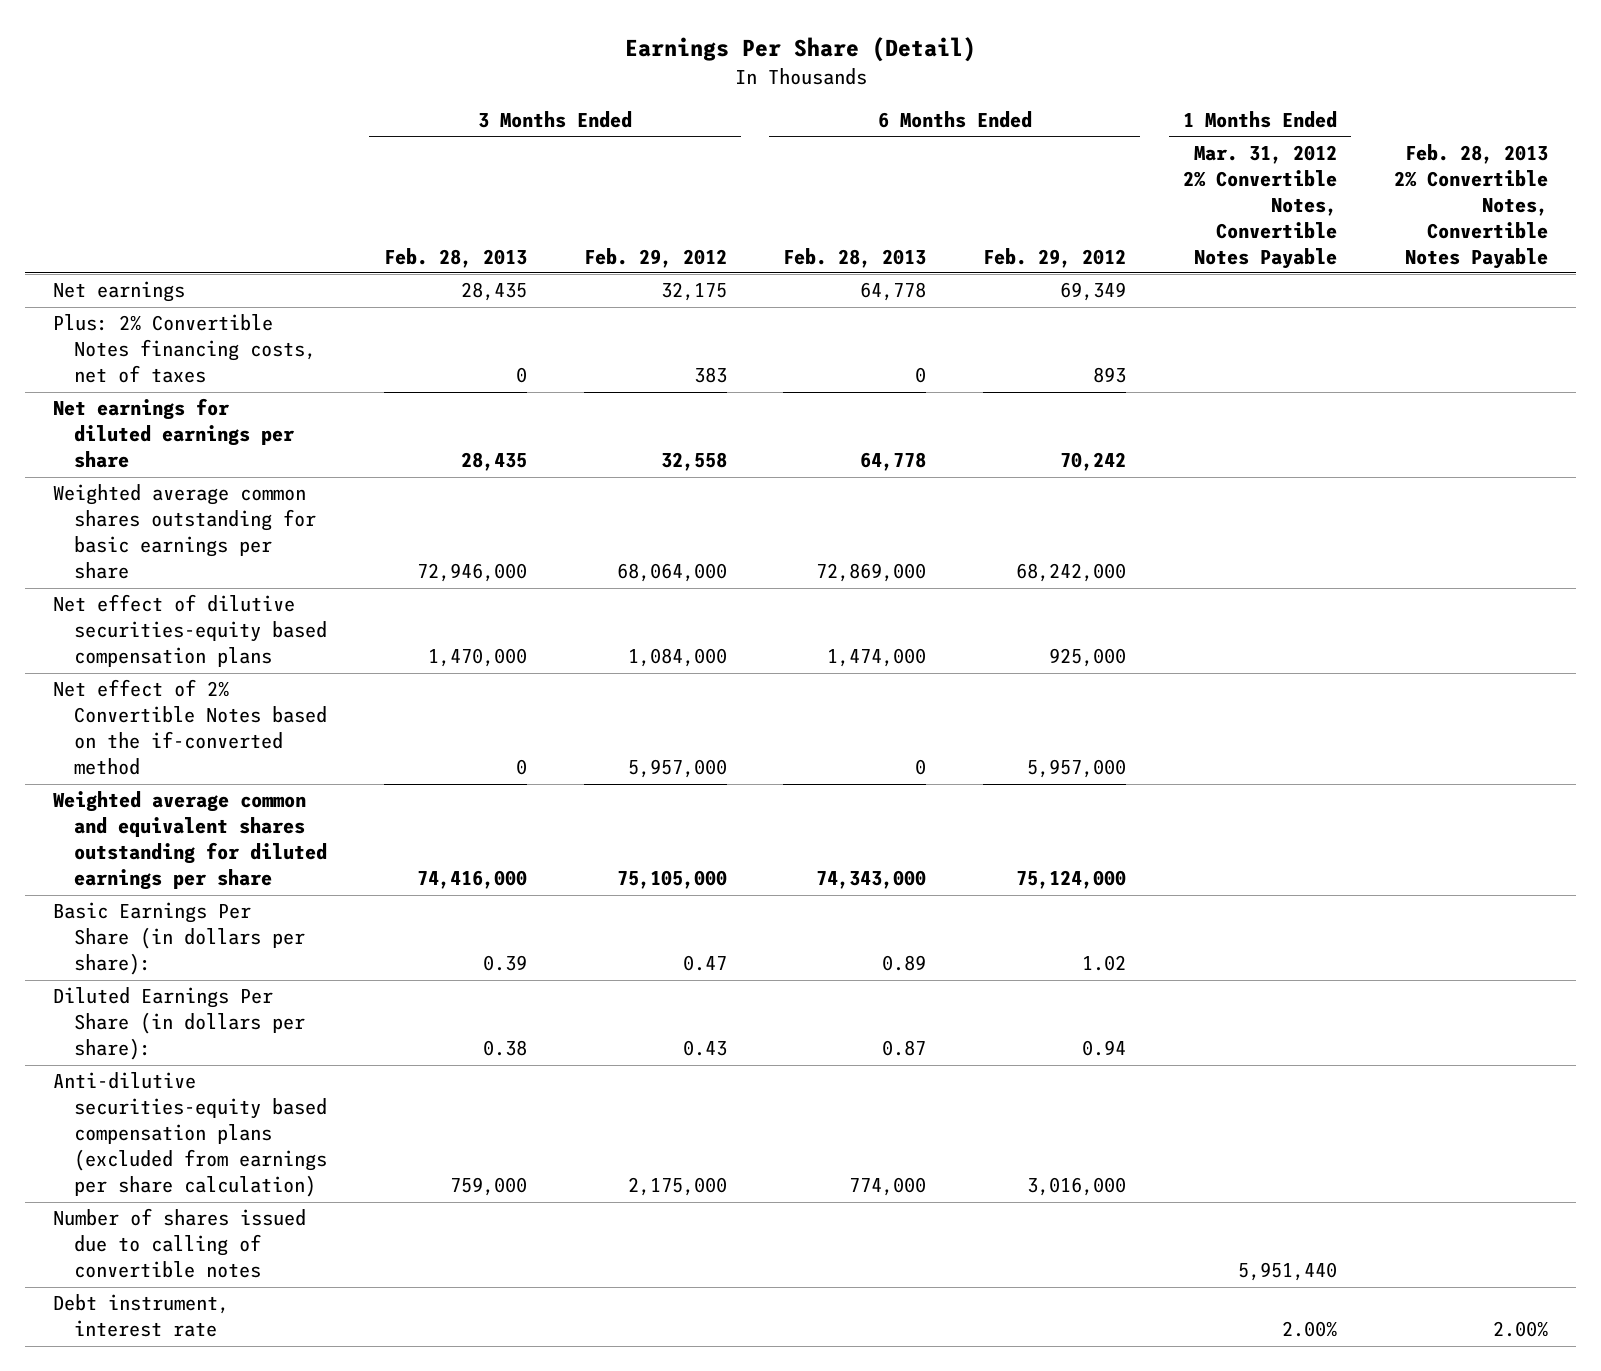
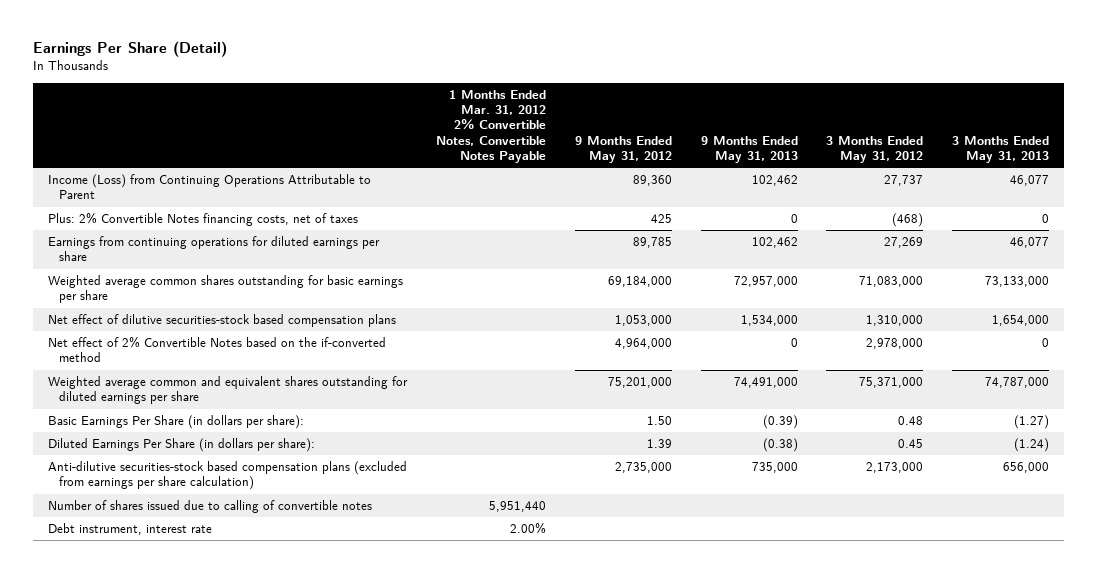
- | 3 Months Ended Feb. 28, 2013 | 3 Months Ended Feb. 29, 2012 | 6 Months Ended Feb. 28, 2013 | 6 Months Ended Feb. 29, 2012 | 1 Months Ended Mar. 31, 2012 2% Convertible Notes, Convertible Notes Payable | Feb. 28, 2013 2% Convertible Notes, Convertible Notes Payable
+ | 1 Months Ended Mar. 31, 2012 2% Convertible Notes, Convertible Notes Payable | 9 Months Ended May 31, 2012 | 9 Months Ended May 31, 2013 | 3 Months Ended May 31, 2012 | 3 Months Ended May 31, 2013
- Net earnings | 28,435 | 32,175 | 64,778 | 69,349 | |
+ Income (Loss) from Continuing Operations Attributable to Parent | | 89,360 | 102,462 | 27,737 | 46,077
- Net earnings for diluted earnings per share | 28,435 | 32,558 | 64,778 | 70,242 | |
+ Earnings from continuing operations for diluted earnings per share | | 89,785 | 102,462 | 27,269 | 46,077
- Net effect of dilutive securities-equity based compensation plans | 1,470,000 | 1,084,000 | 1,474,000 | 925,000 | |
+ Net effect of dilutive securities-stock based compensation plans | | 1,053,000 | 1,534,000 | 1,310,000 | 1,654,000
- Anti-dilutive securities-equity based compensation plans (excluded from earnings per share calculation) | 759,000 | 2,175,000 | 774,000 | 3,016,000 | |
+ Anti-dilutive securities-stock based compensation plans (excluded from earnings per share calculation) | | 2,735,000 | 735,000 | 2,173,000 | 656,000

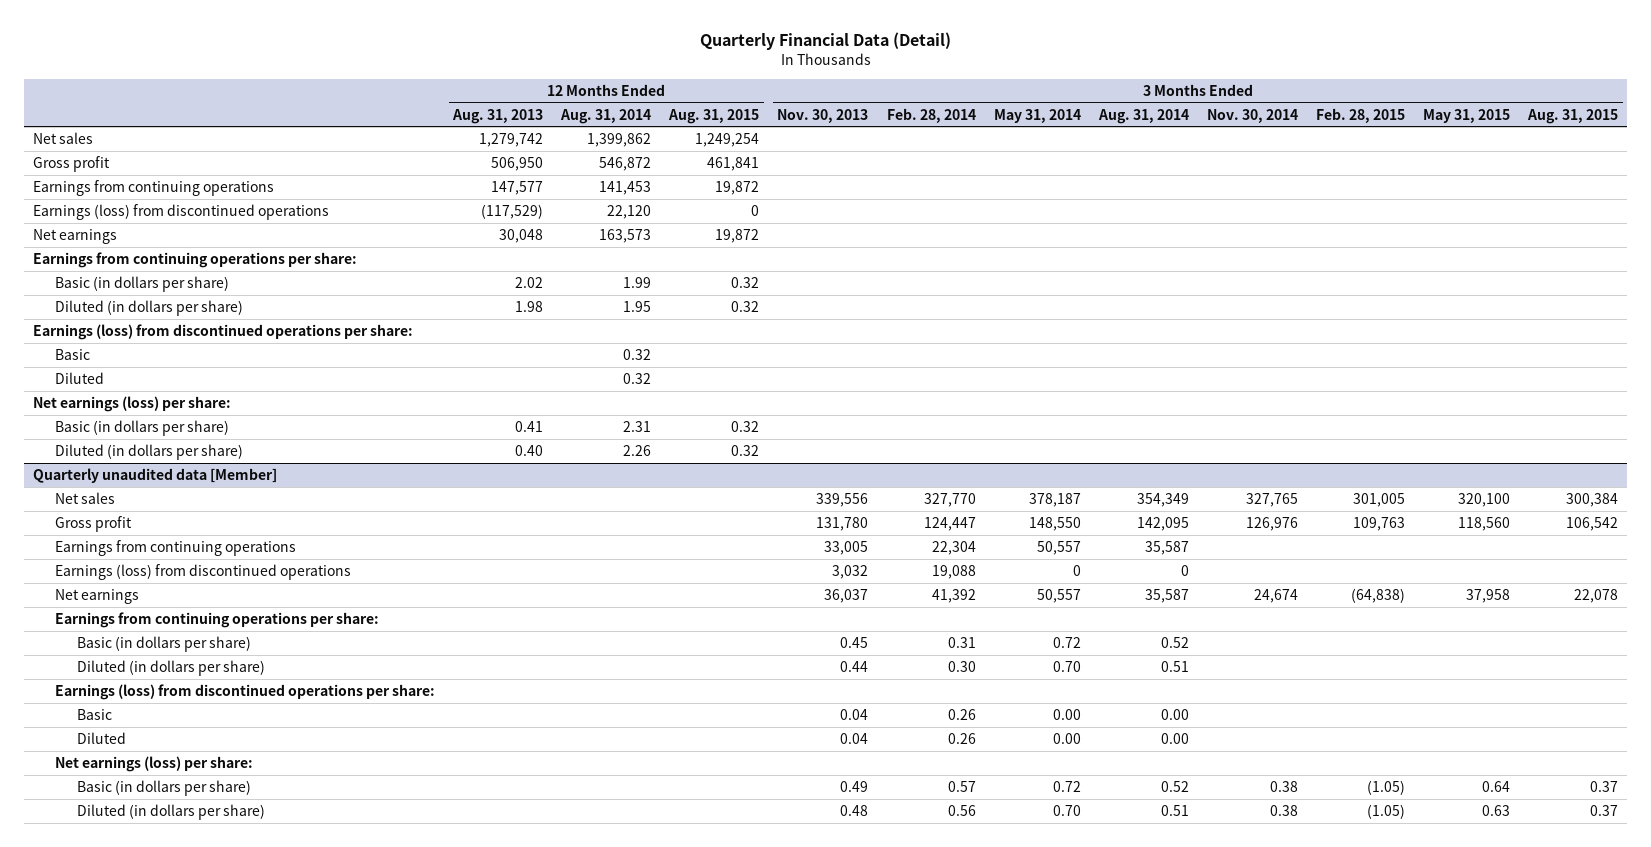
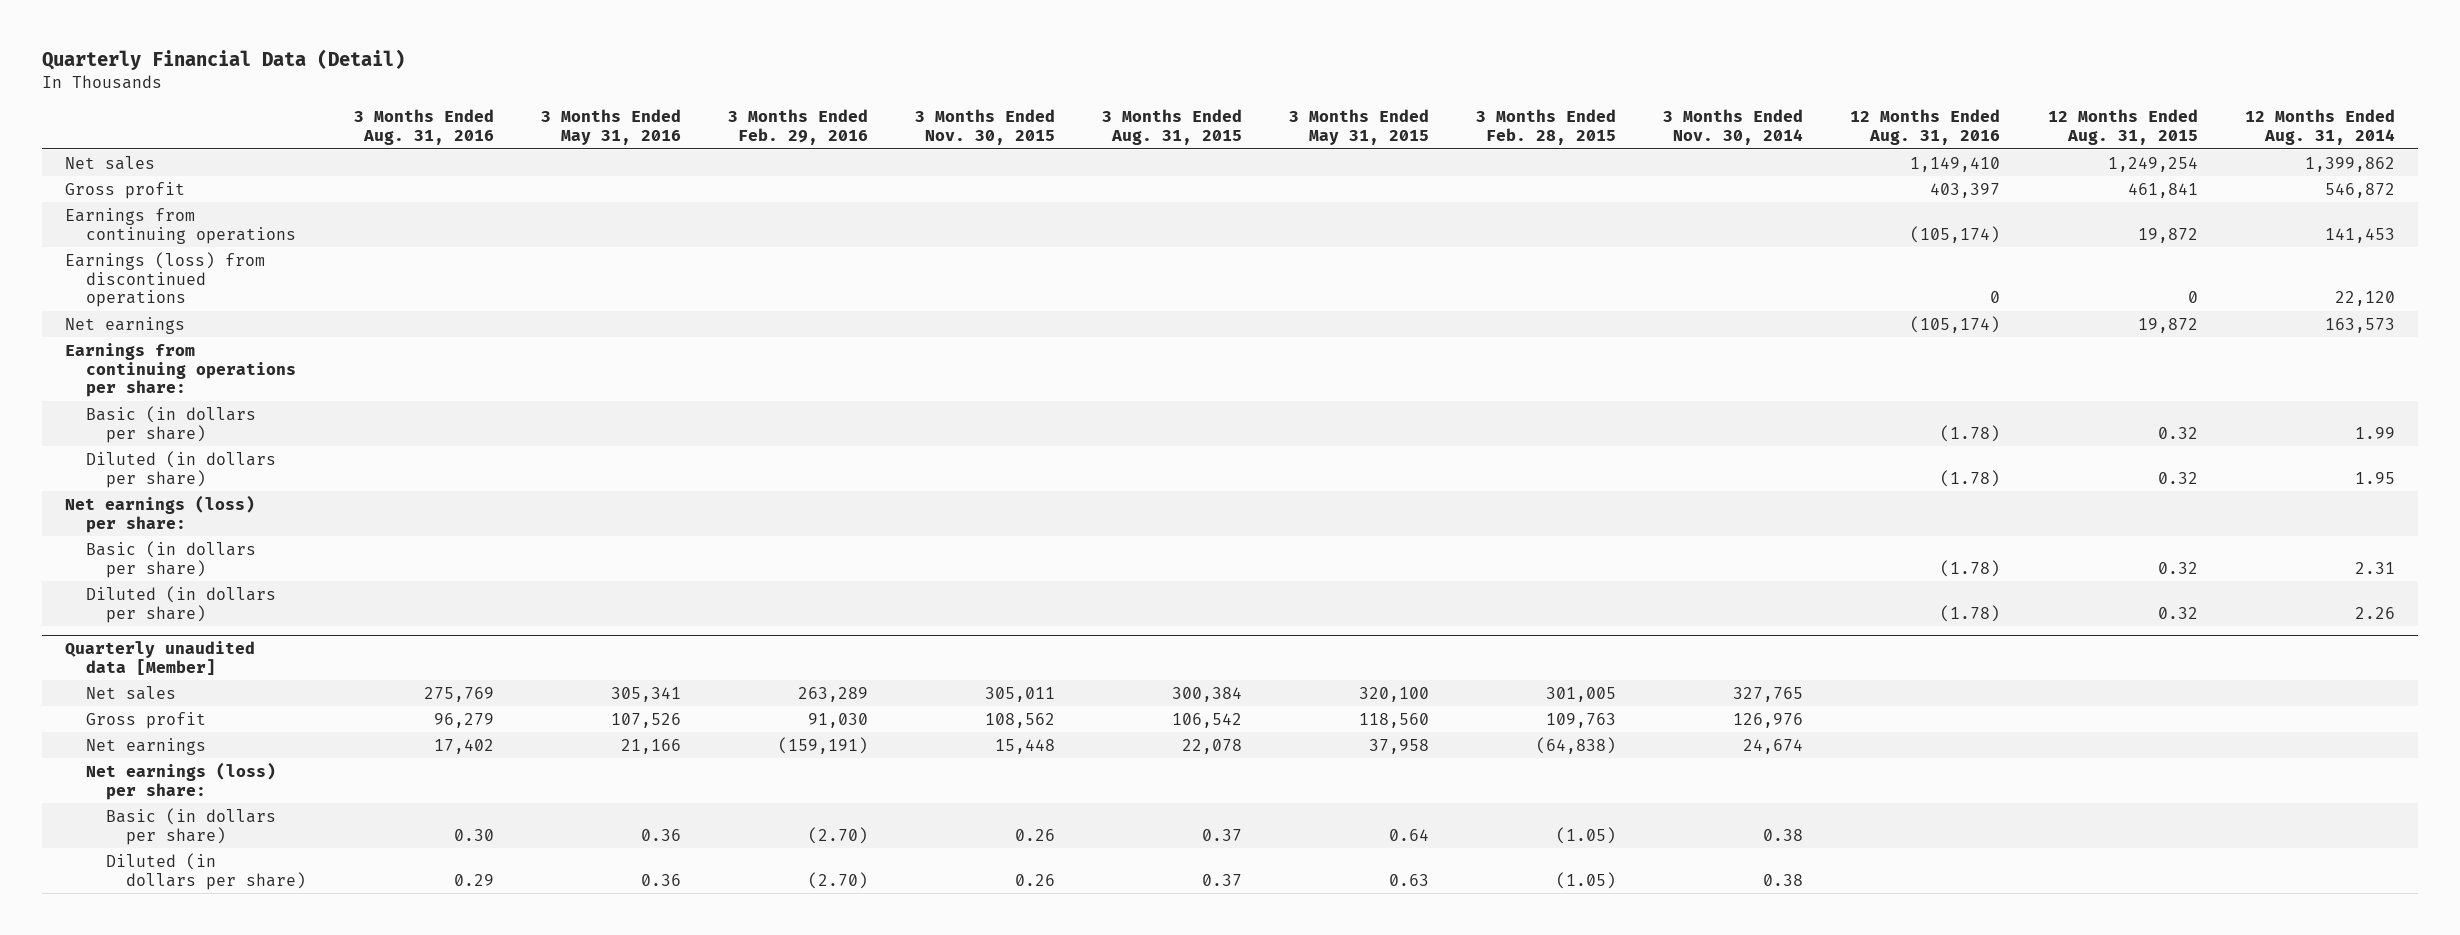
- | 12 Months Ended Aug. 31, 2013 | 12 Months Ended Aug. 31, 2014 | 12 Months Ended Aug. 31, 2015 | 3 Months Ended Nov. 30, 2013 | 3 Months Ended Feb. 28, 2014 | 3 Months Ended May 31, 2014 | 3 Months Ended Aug. 31, 2014 | 3 Months Ended Nov. 30, 2014 | 3 Months Ended Feb. 28, 2015 | 3 Months Ended May 31, 2015 | 3 Months Ended Aug. 31, 2015
+ | 3 Months Ended Aug. 31, 2016 | 3 Months Ended May 31, 2016 | 3 Months Ended Feb. 29, 2016 | 3 Months Ended Nov. 30, 2015 | 3 Months Ended Aug. 31, 2015 | 3 Months Ended May 31, 2015 | 3 Months Ended Feb. 28, 2015 | 3 Months Ended Nov. 30, 2014 | 12 Months Ended Aug. 31, 2016 | 12 Months Ended Aug. 31, 2015 | 12 Months Ended Aug. 31, 2014
- Earnings (loss) from discontinued operations per share:
- Basic | | 0.32 | | | | | | | | |
- Diluted | | 0.32 | | | | | | | | |
@ Quarterly unaudited data [Member]
- Earnings from continuing operations | | | | 33,005 | 22,304 | 50,557 | 35,587 | | | |
- Earnings (loss) from discontinued operations | | | | 3,032 | 19,088 | 0 | 0 | | | |
- Earnings from continuing operations per share:
- Basic (in dollars per share) | | | | 0.45 | 0.31 | 0.72 | 0.52 | | | |
- Diluted (in dollars per share) | | | | 0.44 | 0.30 | 0.70 | 0.51 | | | |
- Earnings (loss) from discontinued operations per share:
- Basic | | | | 0.04 | 0.26 | 0.00 | 0.00 | | | |
- Diluted | | | | 0.04 | 0.26 | 0.00 | 0.00 | | | |

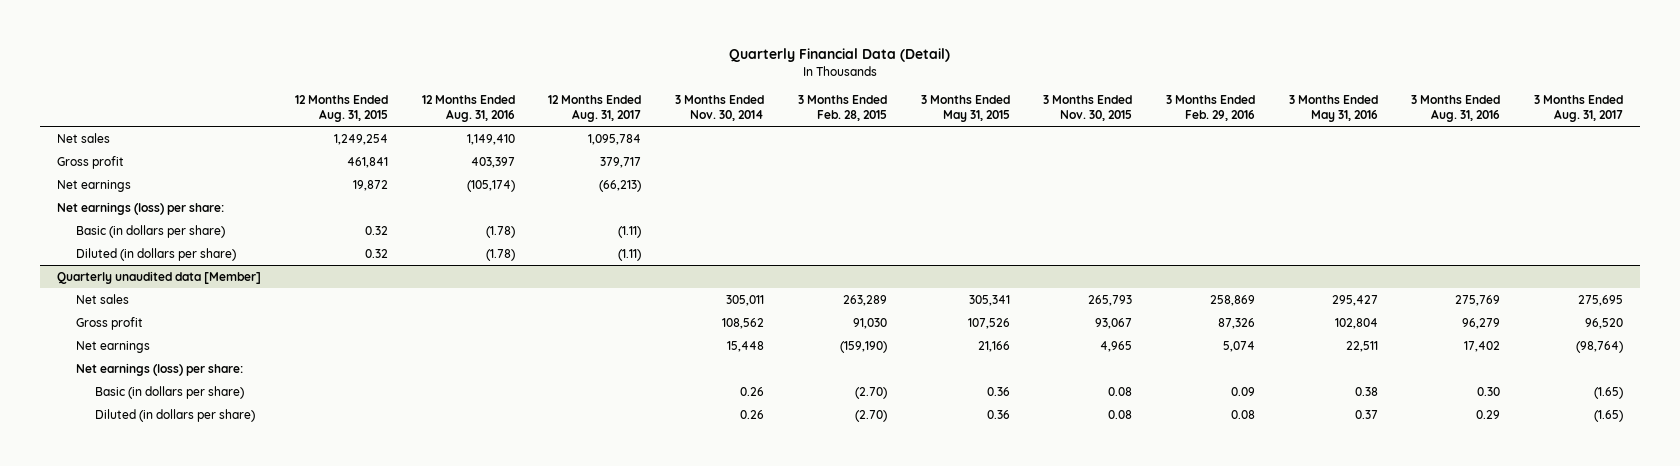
- | 3 Months Ended Aug. 31, 2016 | 3 Months Ended May 31, 2016 | 3 Months Ended Feb. 29, 2016 | 3 Months Ended Nov. 30, 2015 | 3 Months Ended Aug. 31, 2015 | 3 Months Ended May 31, 2015 | 3 Months Ended Feb. 28, 2015 | 3 Months Ended Nov. 30, 2014 | 12 Months Ended Aug. 31, 2016 | 12 Months Ended Aug. 31, 2015 | 12 Months Ended Aug. 31, 2014
+ | 12 Months Ended Aug. 31, 2015 | 12 Months Ended Aug. 31, 2016 | 12 Months Ended Aug. 31, 2017 | 3 Months Ended Nov. 30, 2014 | 3 Months Ended Feb. 28, 2015 | 3 Months Ended May 31, 2015 | 3 Months Ended Nov. 30, 2015 | 3 Months Ended Feb. 29, 2016 | 3 Months Ended May 31, 2016 | 3 Months Ended Aug. 31, 2016 | 3 Months Ended Aug. 31, 2017
- Earnings from continuing operations | | | | | | | | | (105,174) | 19,872 | 141,453
- Earnings (loss) from discontinued operations | | | | | | | | | 0 | 0 | 22,120
- Earnings from continuing operations per share:
- Basic (in dollars per share) | | | | | | | | | (1.78) | 0.32 | 1.99
- Diluted (in dollars per share) | | | | | | | | | (1.78) | 0.32 | 1.95
@ Quarterly unaudited data [Member]
- Net sales | 275,769 | 305,341 | 263,289 | 305,011 | 300,384 | 320,100 | 301,005 | 327,765 | | |
- Gross profit | 96,279 | 107,526 | 91,030 | 108,562 | 106,542 | 118,560 | 109,763 | 126,976 | | |
- Net earnings | 17,402 | 21,166 | (159,191) | 15,448 | 22,078 | 37,958 | (64,838) | 24,674 | | |
+ Net sales | | | | 305,011 | 263,289 | 305,341 | 265,793 | 258,869 | 295,427 | 275,769 | 275,695
+ Gross profit | | | | 108,562 | 91,030 | 107,526 | 93,067 | 87,326 | 102,804 | 96,279 | 96,520
+ Net earnings | | | | 15,448 | (159,190) | 21,166 | 4,965 | 5,074 | 22,511 | 17,402 | (98,764)
- Basic (in dollars per share) | 0.30 | 0.36 | (2.70) | 0.26 | 0.37 | 0.64 | (1.05) | 0.38 | | |
- Diluted (in dollars per share) | 0.29 | 0.36 | (2.70) | 0.26 | 0.37 | 0.63 | (1.05) | 0.38 | | |
+ Basic (in dollars per share) | | | | 0.26 | (2.70) | 0.36 | 0.08 | 0.09 | 0.38 | 0.30 | (1.65)
+ Diluted (in dollars per share) | | | | 0.26 | (2.70) | 0.36 | 0.08 | 0.08 | 0.37 | 0.29 | (1.65)

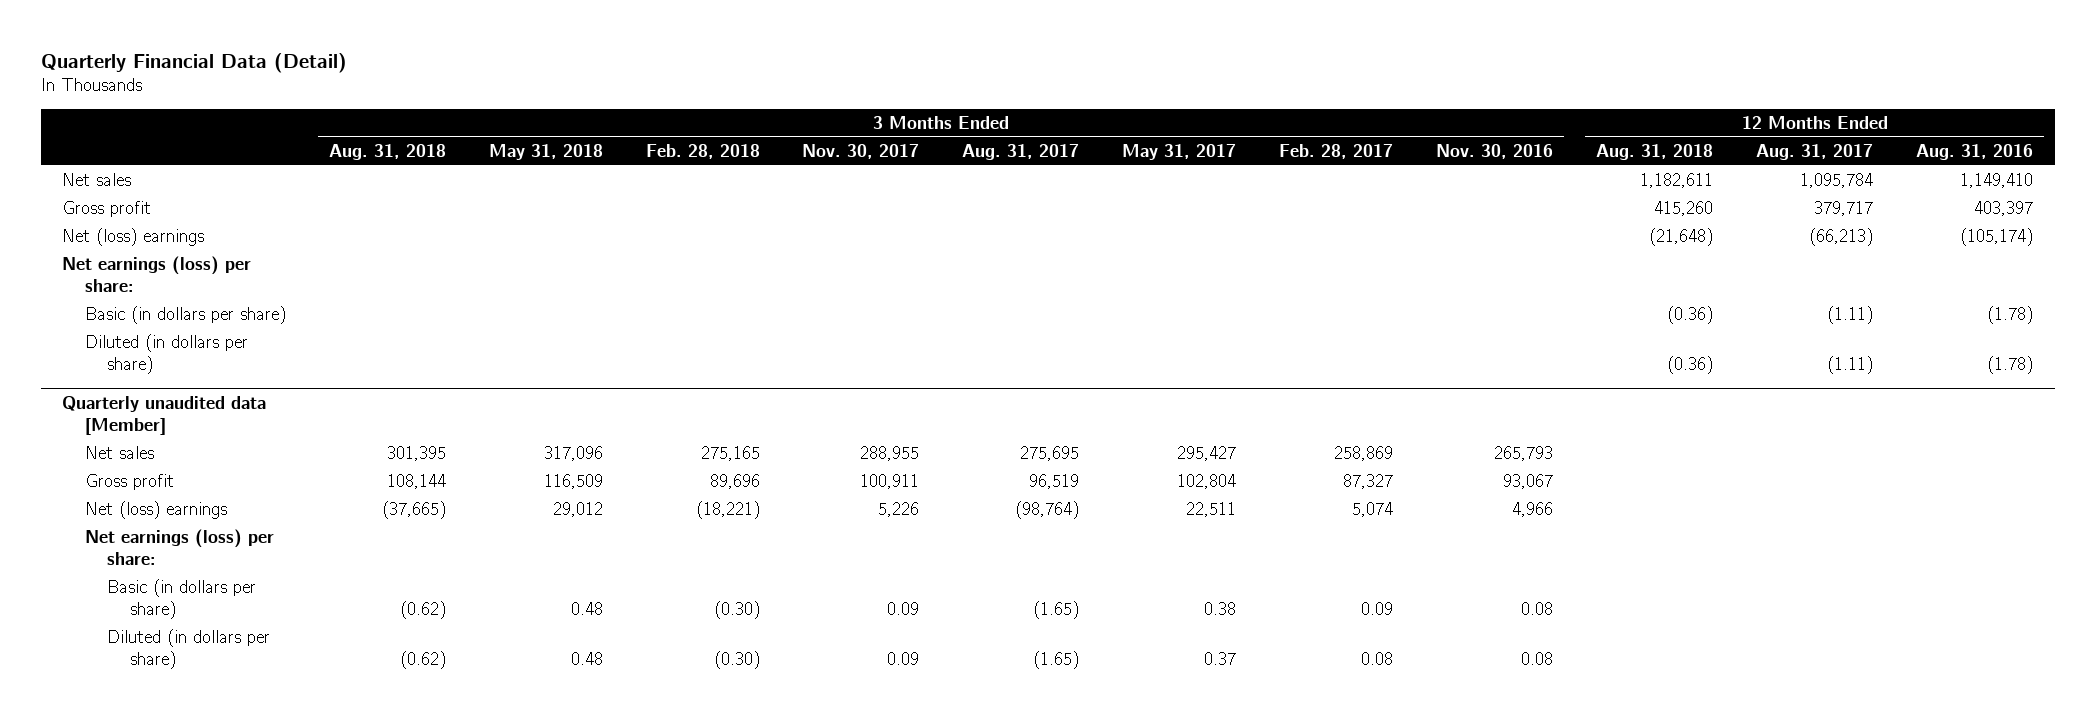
- | 12 Months Ended Aug. 31, 2015 | 12 Months Ended Aug. 31, 2016 | 12 Months Ended Aug. 31, 2017 | 3 Months Ended Nov. 30, 2014 | 3 Months Ended Feb. 28, 2015 | 3 Months Ended May 31, 2015 | 3 Months Ended Nov. 30, 2015 | 3 Months Ended Feb. 29, 2016 | 3 Months Ended May 31, 2016 | 3 Months Ended Aug. 31, 2016 | 3 Months Ended Aug. 31, 2017
+ | 3 Months Ended Aug. 31, 2018 | 3 Months Ended May 31, 2018 | 3 Months Ended Feb. 28, 2018 | 3 Months Ended Nov. 30, 2017 | 3 Months Ended Aug. 31, 2017 | 3 Months Ended May 31, 2017 | 3 Months Ended Feb. 28, 2017 | 3 Months Ended Nov. 30, 2016 | 12 Months Ended Aug. 31, 2018 | 12 Months Ended Aug. 31, 2017 | 12 Months Ended Aug. 31, 2016
- Net earnings | 19,872 | (105,174) | (66,213) | | | | | | | |
+ Net (loss) earnings | | | | | | | | | (21,648) | (66,213) | (105,174)
@ Quarterly unaudited data [Member]
- Gross profit | | | | 108,562 | 91,030 | 107,526 | 93,067 | 87,326 | 102,804 | 96,279 | 96,520
- Net earnings | | | | 15,448 | (159,190) | 21,166 | 4,965 | 5,074 | 22,511 | 17,402 | (98,764)
+ Gross profit | 108,144 | 116,509 | 89,696 | 100,911 | 96,519 | 102,804 | 87,327 | 93,067 | | |
+ Net (loss) earnings | (37,665) | 29,012 | (18,221) | 5,226 | (98,764) | 22,511 | 5,074 | 4,966 | | |

